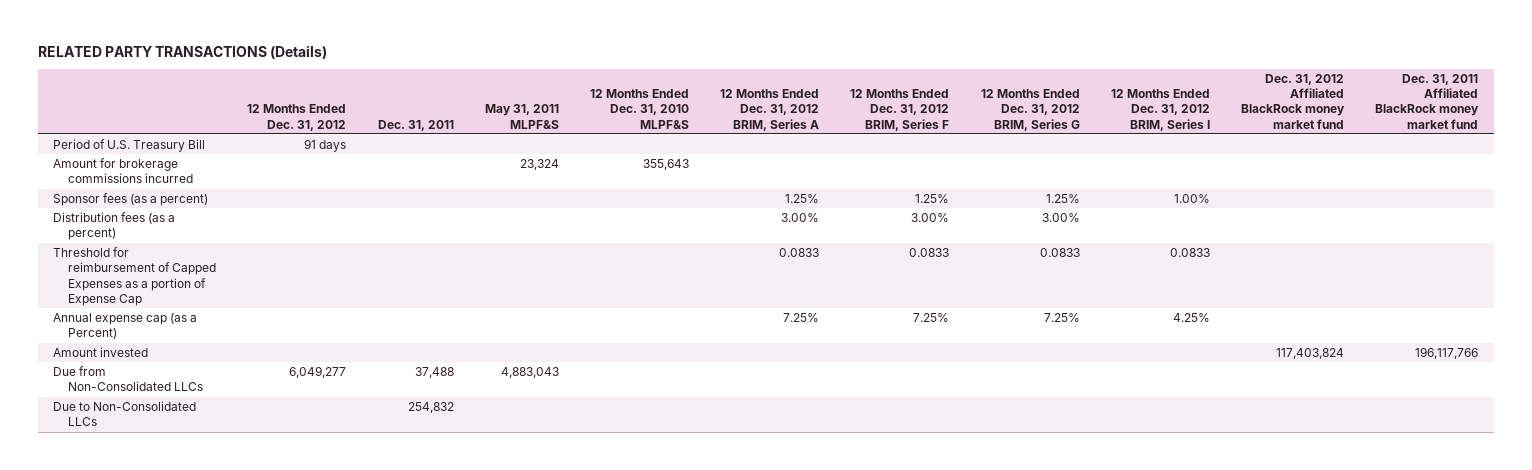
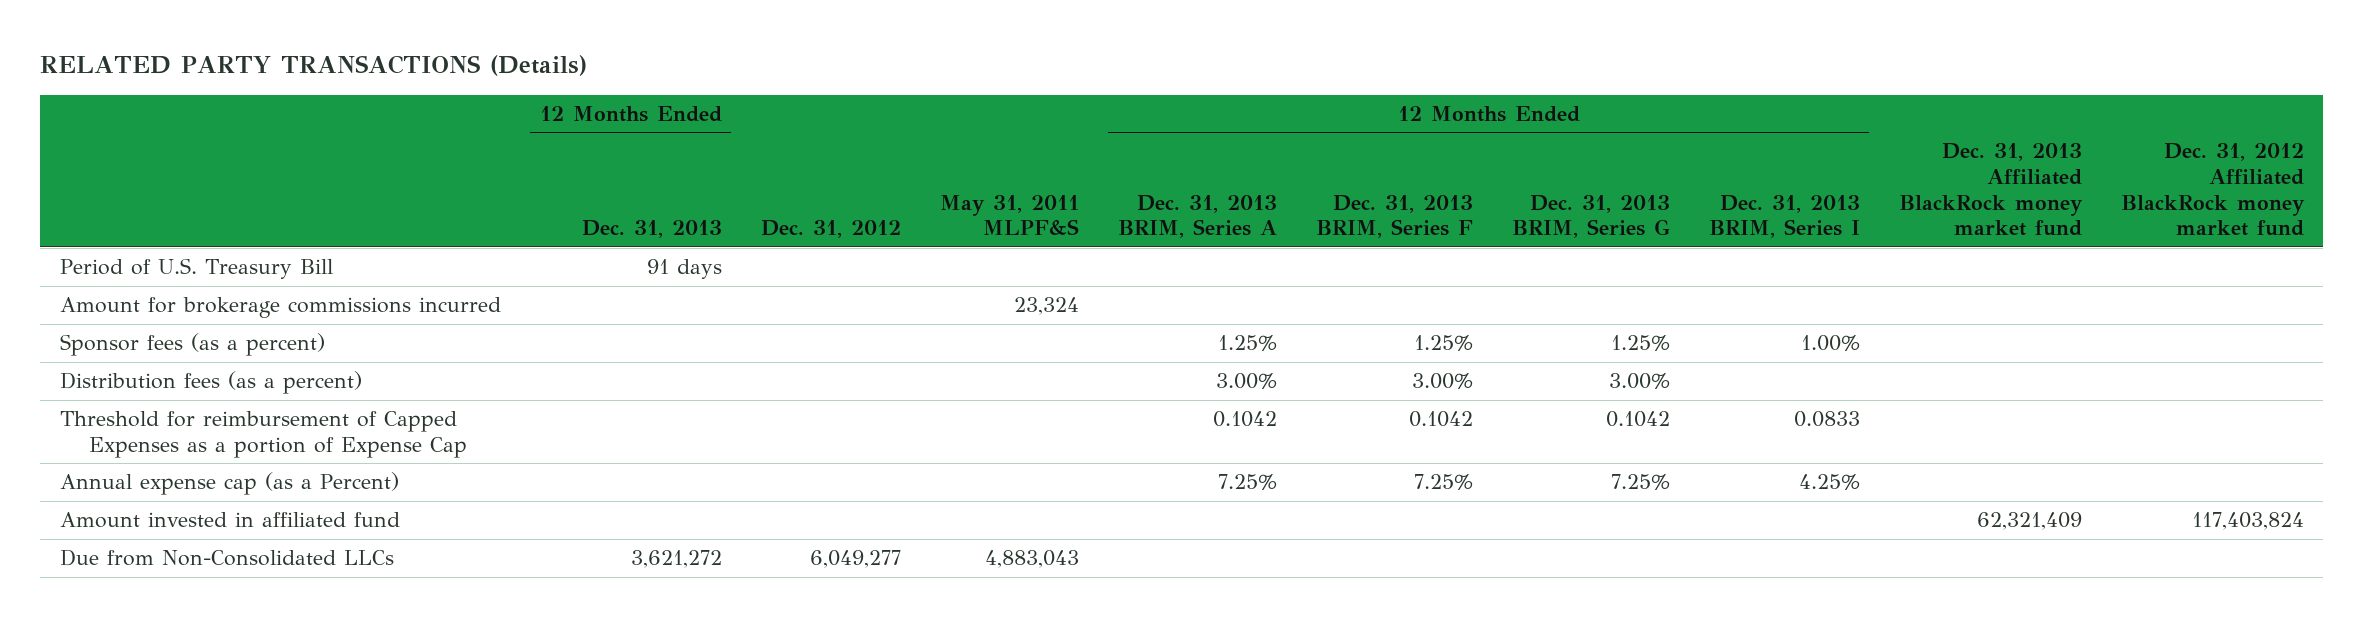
- | 12 Months Ended Dec. 31, 2012 | Dec. 31, 2011 | May 31, 2011 MLPF&S | 12 Months Ended Dec. 31, 2010 MLPF&S | 12 Months Ended Dec. 31, 2012 BRIM, Series A | 12 Months Ended Dec. 31, 2012 BRIM, Series F | 12 Months Ended Dec. 31, 2012 BRIM, Series G | 12 Months Ended Dec. 31, 2012 BRIM, Series I | Dec. 31, 2012 Affiliated BlackRock money market fund | Dec. 31, 2011 Affiliated BlackRock money market fund
+ | 12 Months Ended Dec. 31, 2013 | Dec. 31, 2012 | May 31, 2011 MLPF&S | 12 Months Ended Dec. 31, 2013 BRIM, Series A | 12 Months Ended Dec. 31, 2013 BRIM, Series F | 12 Months Ended Dec. 31, 2013 BRIM, Series G | 12 Months Ended Dec. 31, 2013 BRIM, Series I | Dec. 31, 2013 Affiliated BlackRock money market fund | Dec. 31, 2012 Affiliated BlackRock money market fund
- Amount invested | | | | | | | | | 117,403,824 | 196,117,766
+ Amount invested in affiliated fund | | | | | | | | 62,321,409 | 117,403,824
- Due to Non-Consolidated LLCs | | 254,832 | | | | | | | |

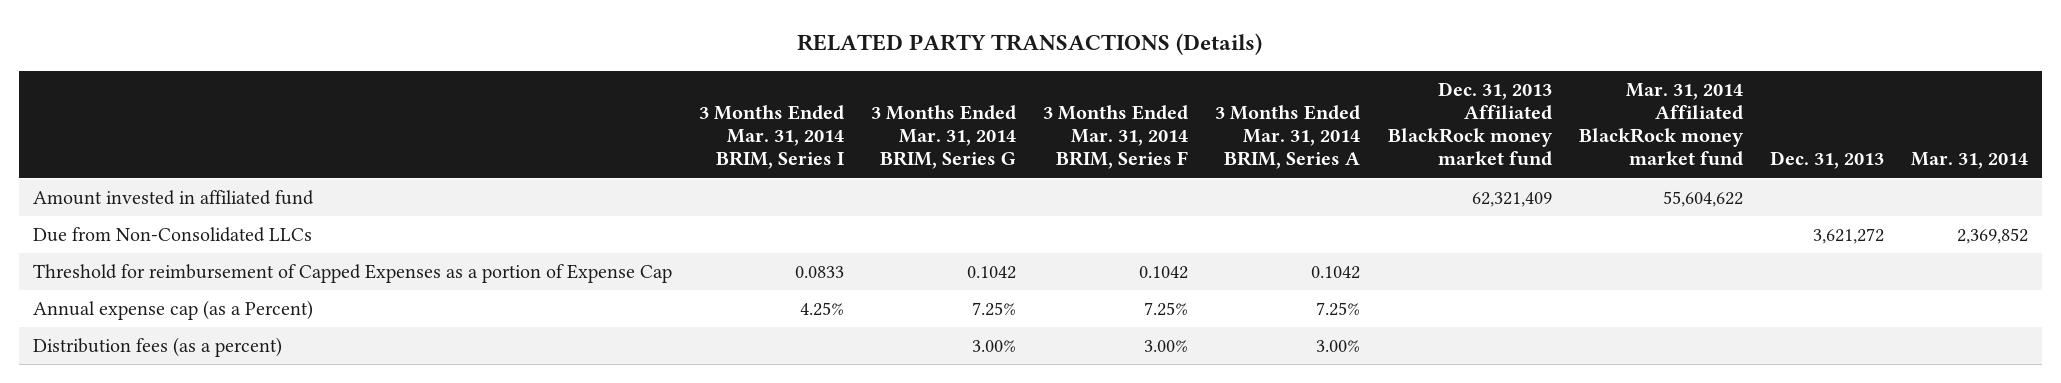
- | 12 Months Ended Dec. 31, 2013 | Dec. 31, 2012 | May 31, 2011 MLPF&S | 12 Months Ended Dec. 31, 2013 BRIM, Series A | 12 Months Ended Dec. 31, 2013 BRIM, Series F | 12 Months Ended Dec. 31, 2013 BRIM, Series G | 12 Months Ended Dec. 31, 2013 BRIM, Series I | Dec. 31, 2013 Affiliated BlackRock money market fund | Dec. 31, 2012 Affiliated BlackRock money market fund
+ | 3 Months Ended Mar. 31, 2014 BRIM, Series I | 3 Months Ended Mar. 31, 2014 BRIM, Series G | 3 Months Ended Mar. 31, 2014 BRIM, Series F | 3 Months Ended Mar. 31, 2014 BRIM, Series A | Dec. 31, 2013 Affiliated BlackRock money market fund | Mar. 31, 2014 Affiliated BlackRock money market fund | Dec. 31, 2013 | Mar. 31, 2014
- Period of U.S. Treasury Bill | 91 days | | | | | | | |
- Amount for brokerage commissions incurred | | | 23,324 | | | | | |
- Sponsor fees (as a percent) | | | | 1.25% | 1.25% | 1.25% | 1.00% | |
moved down: Threshold for reimbursement of Capped Expenses as a portion of Expense Cap | 0.0833 | 0.1042 | 0.1042 | 0.1042 | | | |
moved down: Annual expense cap (as a Percent) | 4.25% | 7.25% | 7.25% | 7.25% | | | |
moved down: Distribution fees (as a percent) | | 3.00% | 3.00% | 3.00% | | | |

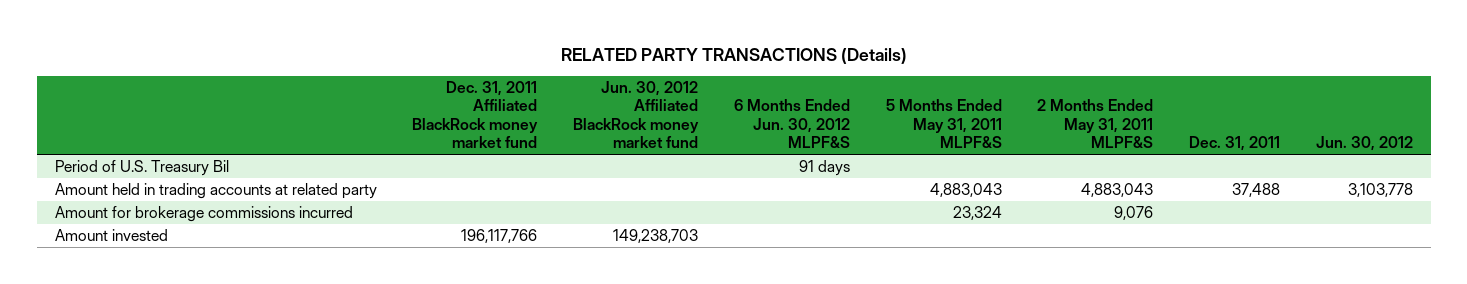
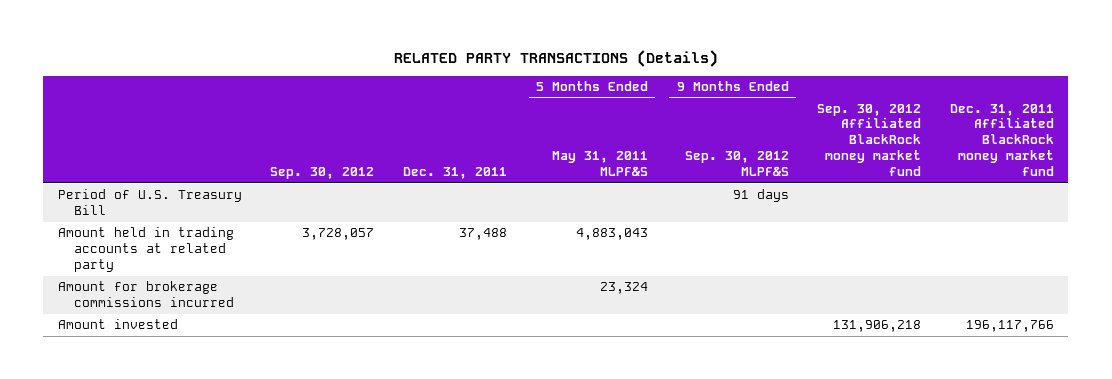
- | Dec. 31, 2011 Affiliated BlackRock money market fund | Jun. 30, 2012 Affiliated BlackRock money market fund | 6 Months Ended Jun. 30, 2012 MLPF&S | 5 Months Ended May 31, 2011 MLPF&S | 2 Months Ended May 31, 2011 MLPF&S | Dec. 31, 2011 | Jun. 30, 2012
+ | Sep. 30, 2012 | Dec. 31, 2011 | 5 Months Ended May 31, 2011 MLPF&S | 9 Months Ended Sep. 30, 2012 MLPF&S | Sep. 30, 2012 Affiliated BlackRock money market fund | Dec. 31, 2011 Affiliated BlackRock money market fund
- Period of U.S. Treasury Bil | | | 91 days | | | |
+ Period of U.S. Treasury Bill | | | | 91 days | |

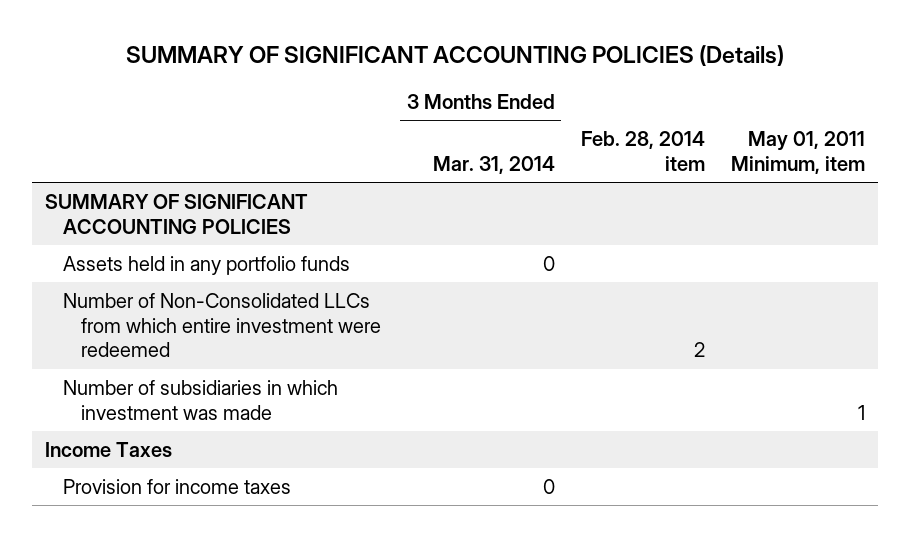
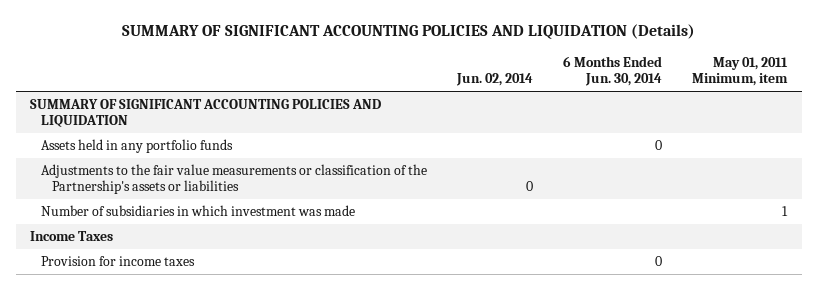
- SUMMARY OF SIGNIFICANT ACCOUNTING POLICIES (Details)
+ SUMMARY OF SIGNIFICANT ACCOUNTING POLICIES AND LIQUIDATION (Details)
- | 3 Months Ended Mar. 31, 2014 | Feb. 28, 2014 item | May 01, 2011 Minimum, item
+ | Jun. 02, 2014 | 6 Months Ended Jun. 30, 2014 | May 01, 2011 Minimum, item
- SUMMARY OF SIGNIFICANT ACCOUNTING POLICIES
+ SUMMARY OF SIGNIFICANT ACCOUNTING POLICIES AND LIQUIDATION
- Number of Non-Consolidated LLCs from which entire investment were redeemed | | 2 |
+ Adjustments to the fair value measurements or classification of the Partnership's assets or liabilities | 0 | |

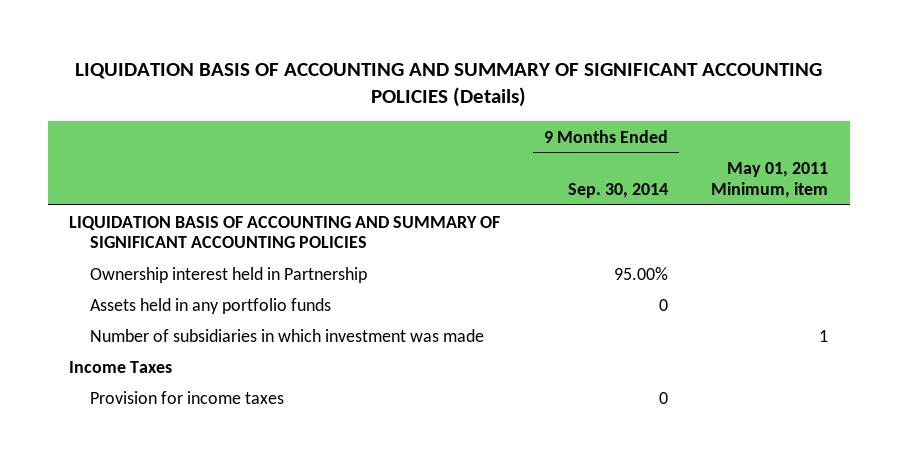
- SUMMARY OF SIGNIFICANT ACCOUNTING POLICIES AND LIQUIDATION (Details)
+ LIQUIDATION BASIS OF ACCOUNTING AND SUMMARY OF SIGNIFICANT ACCOUNTING POLICIES (Details)
- | Jun. 02, 2014 | 6 Months Ended Jun. 30, 2014 | May 01, 2011 Minimum, item
+ | 9 Months Ended Sep. 30, 2014 | May 01, 2011 Minimum, item
- SUMMARY OF SIGNIFICANT ACCOUNTING POLICIES AND LIQUIDATION
+ LIQUIDATION BASIS OF ACCOUNTING AND SUMMARY OF SIGNIFICANT ACCOUNTING POLICIES
+ Ownership interest held in Partnership | 95.00% |
- Adjustments to the fair value measurements or classification of the Partnership's assets or liabilities | 0 | |

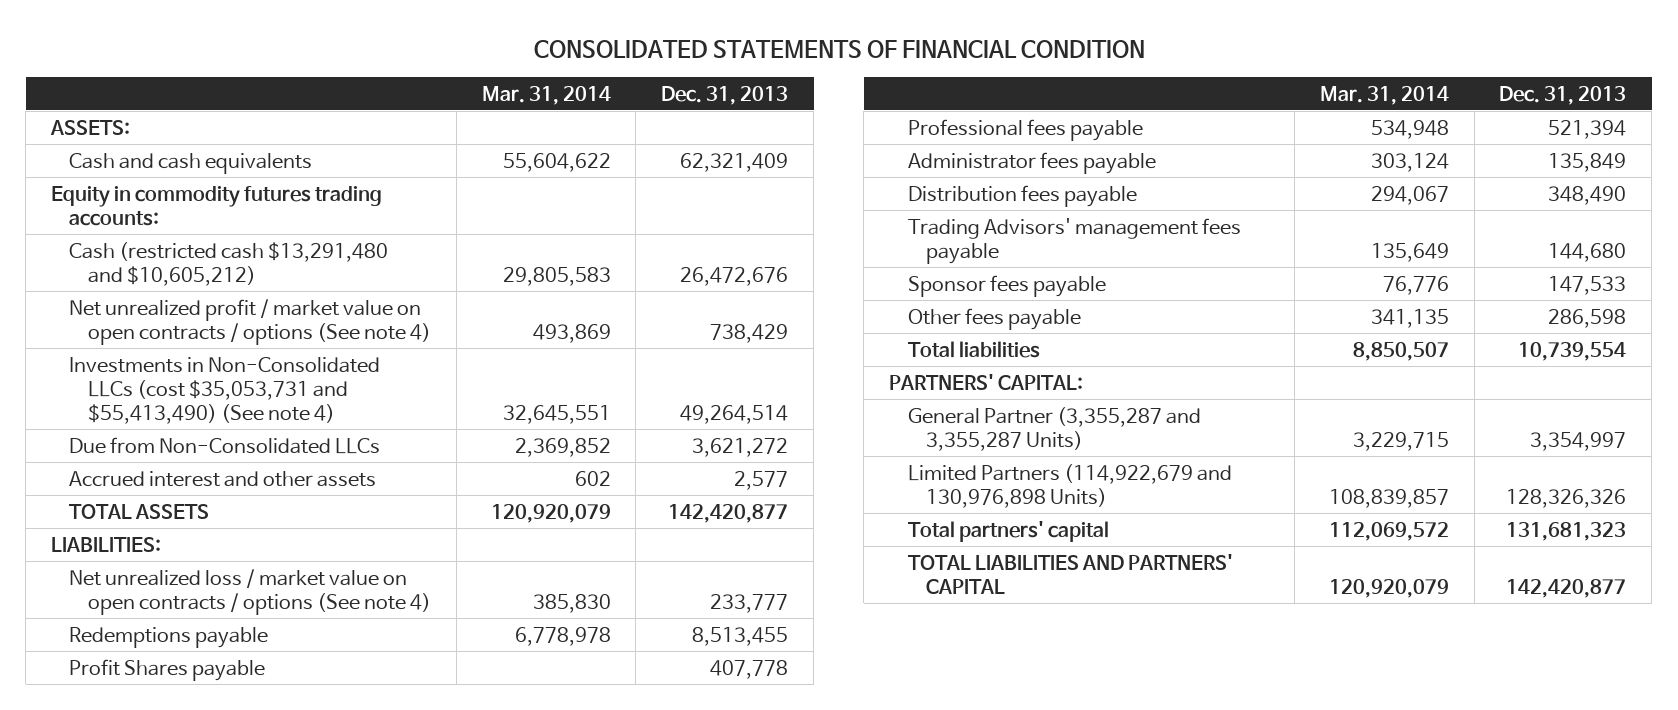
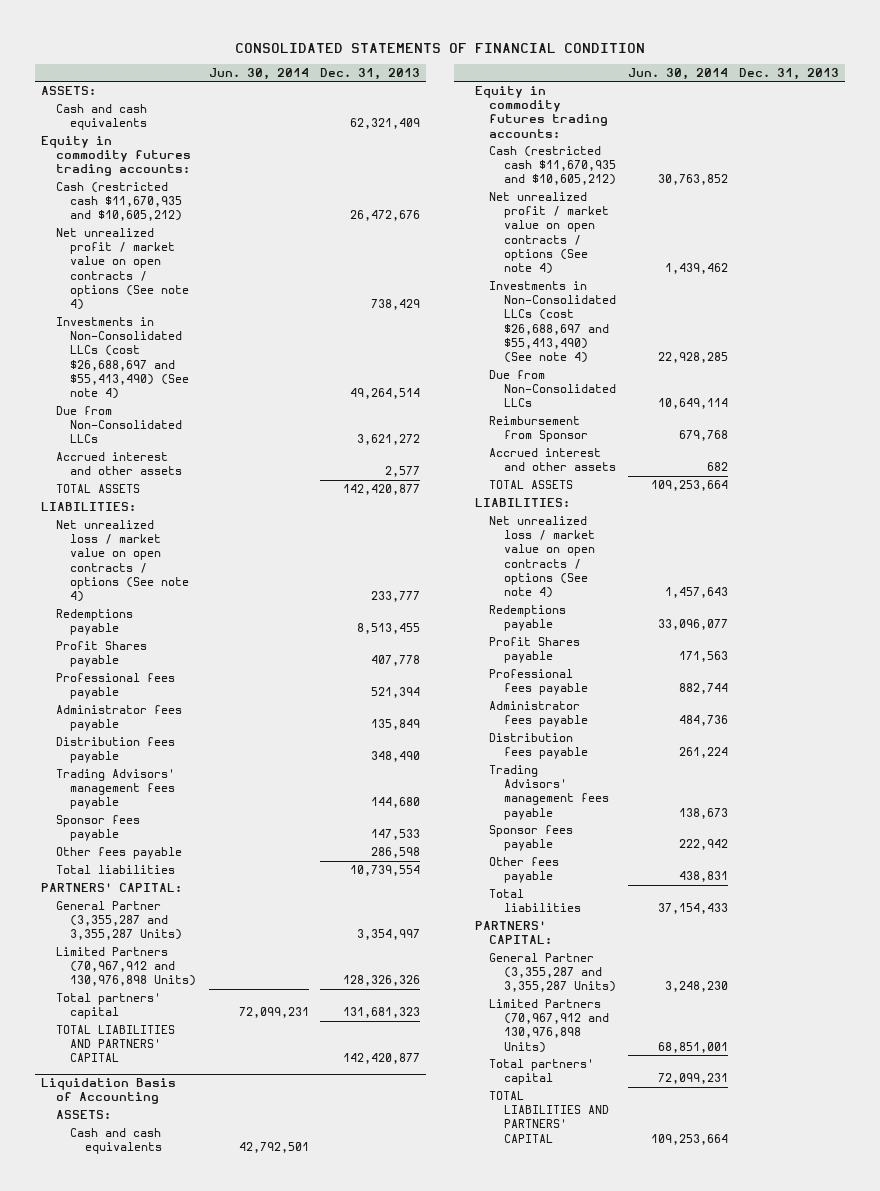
- | Mar. 31, 2014 | Dec. 31, 2013
+ | Jun. 30, 2014 | Dec. 31, 2013
- Cash (restricted cash $13,291,480 and $10,605,212) | 29,805,583 | 26,472,676
+ Cash (restricted cash $11,670,935 and $10,605,212) | | 26,472,676
- Investments in Non-Consolidated LLCs (cost $35,053,731 and $55,413,490) (See note 4) | 32,645,551 | 49,264,514
+ Investments in Non-Consolidated LLCs (cost $26,688,697 and $55,413,490) (See note 4) | | 49,264,514
- Limited Partners (114,922,679 and 130,976,898 Units) | 108,839,857 | 128,326,326
+ Limited Partners (70,967,912 and 130,976,898 Units) | | 128,326,326
+ Liquidation Basis of Accounting
+ ASSETS:
+ Cash and cash equivalents | 42,792,501 |
+ Equity in commodity futures trading accounts:
+ Cash (restricted cash $11,670,935 and $10,605,212) | 30,763,852 |
+ Net unrealized profit / market value on open contracts / options (See note 4) | 1,439,462 |
+ Investments in Non-Consolidated LLCs (cost $26,688,697 and $55,413,490) (See note 4) | 22,928,285 |
+ Due from Non-Consolidated LLCs | 10,649,114 |
+ Reimbursement from Sponsor | 679,768 |
+ Accrued interest and other assets | 682 |
+ TOTAL ASSETS | 109,253,664 |
+ LIABILITIES:
+ Net unrealized loss / market value on open contracts / options (See note 4) | 1,457,643 |
+ Redemptions payable | 33,096,077 |
+ Profit Shares payable | 171,563 |
+ Professional fees payable | 882,744 |
+ Administrator fees payable | 484,736 |
+ Distribution fees payable | 261,224 |
+ Trading Advisors' management fees payable | 138,673 |
+ Sponsor fees payable | 222,942 |
+ Other fees payable | 438,831 |
+ Total liabilities | 37,154,433 |
+ PARTNERS' CAPITAL:
+ General Partner (3,355,287 and 3,355,287 Units) | 3,248,230 |
+ Limited Partners (70,967,912 and 130,976,898 Units) | 68,851,001 |
+ Total partners' capital | 72,099,231 |
+ TOTAL LIABILITIES AND PARTNERS' CAPITAL | 109,253,664 |

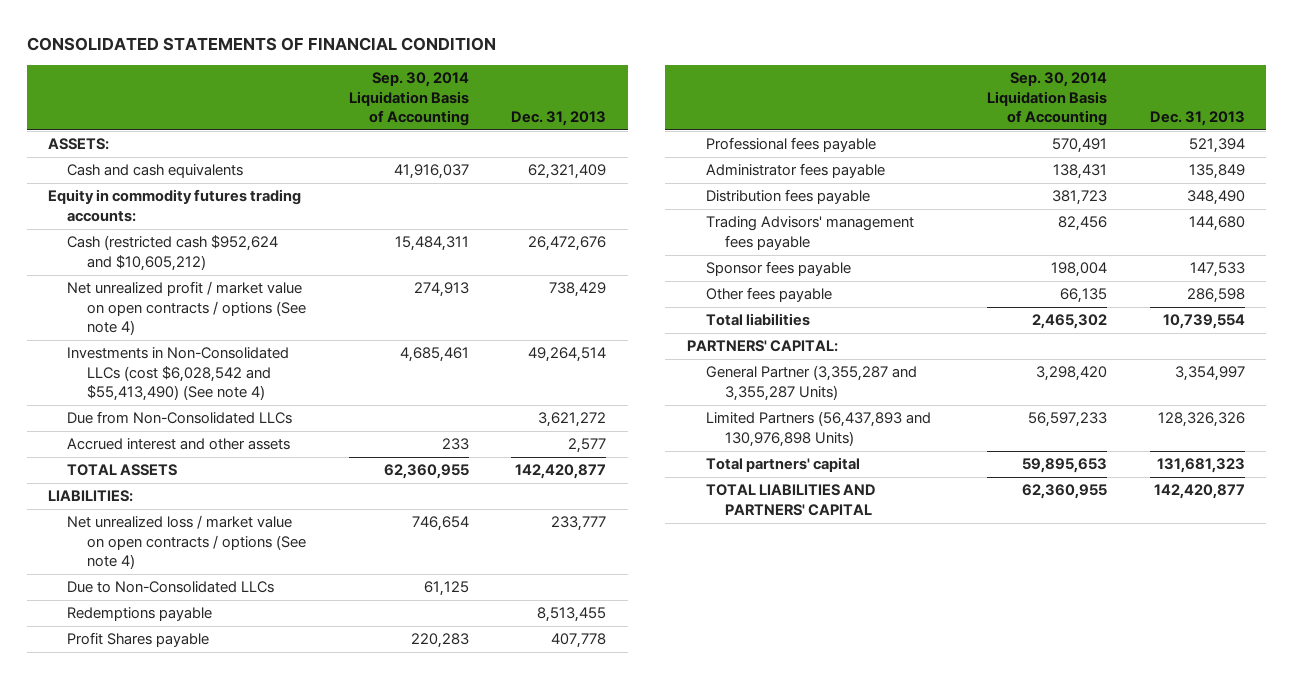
- | Jun. 30, 2014 | Dec. 31, 2013
+ | Sep. 30, 2014 Liquidation Basis of Accounting | Dec. 31, 2013
- Cash (restricted cash $11,670,935 and $10,605,212) | | 26,472,676
+ Cash (restricted cash $952,624 and $10,605,212) | 15,484,311 | 26,472,676
- Investments in Non-Consolidated LLCs (cost $26,688,697 and $55,413,490) (See note 4) | | 49,264,514
+ Investments in Non-Consolidated LLCs (cost $6,028,542 and $55,413,490) (See note 4) | 4,685,461 | 49,264,514
+ Due to Non-Consolidated LLCs | 61,125 |
- Limited Partners (70,967,912 and 130,976,898 Units) | | 128,326,326
+ Limited Partners (56,437,893 and 130,976,898 Units) | 56,597,233 | 128,326,326
- Liquidation Basis of Accounting
- ASSETS:
- Cash and cash equivalents | 42,792,501 |
- Equity in commodity futures trading accounts:
- Cash (restricted cash $11,670,935 and $10,605,212) | 30,763,852 |
- Net unrealized profit / market value on open contracts / options (See note 4) | 1,439,462 |
- Investments in Non-Consolidated LLCs (cost $26,688,697 and $55,413,490) (See note 4) | 22,928,285 |
- Due from Non-Consolidated LLCs | 10,649,114 |
- Reimbursement from Sponsor | 679,768 |
- Accrued interest and other assets | 682 |
- TOTAL ASSETS | 109,253,664 |
- LIABILITIES:
- Net unrealized loss / market value on open contracts / options (See note 4) | 1,457,643 |
- Redemptions payable | 33,096,077 |
- Profit Shares payable | 171,563 |
- Professional fees payable | 882,744 |
- Administrator fees payable | 484,736 |
- Distribution fees payable | 261,224 |
- Trading Advisors' management fees payable | 138,673 |
- Sponsor fees payable | 222,942 |
- Other fees payable | 438,831 |
- Total liabilities | 37,154,433 |
- PARTNERS' CAPITAL:
- General Partner (3,355,287 and 3,355,287 Units) | 3,248,230 |
- Limited Partners (70,967,912 and 130,976,898 Units) | 68,851,001 |
- Total partners' capital | 72,099,231 |
- TOTAL LIABILITIES AND PARTNERS' CAPITAL | 109,253,664 |

